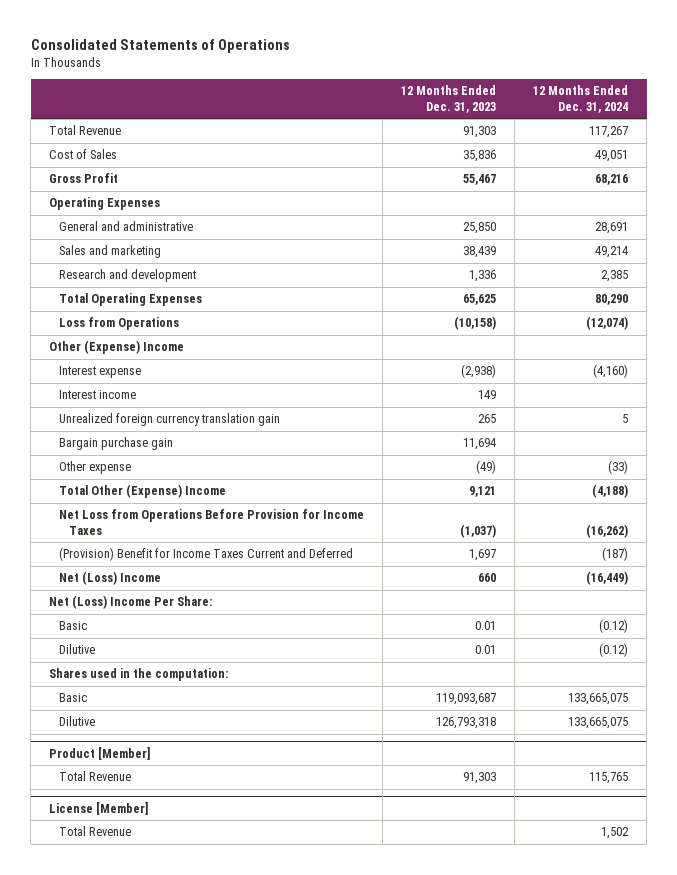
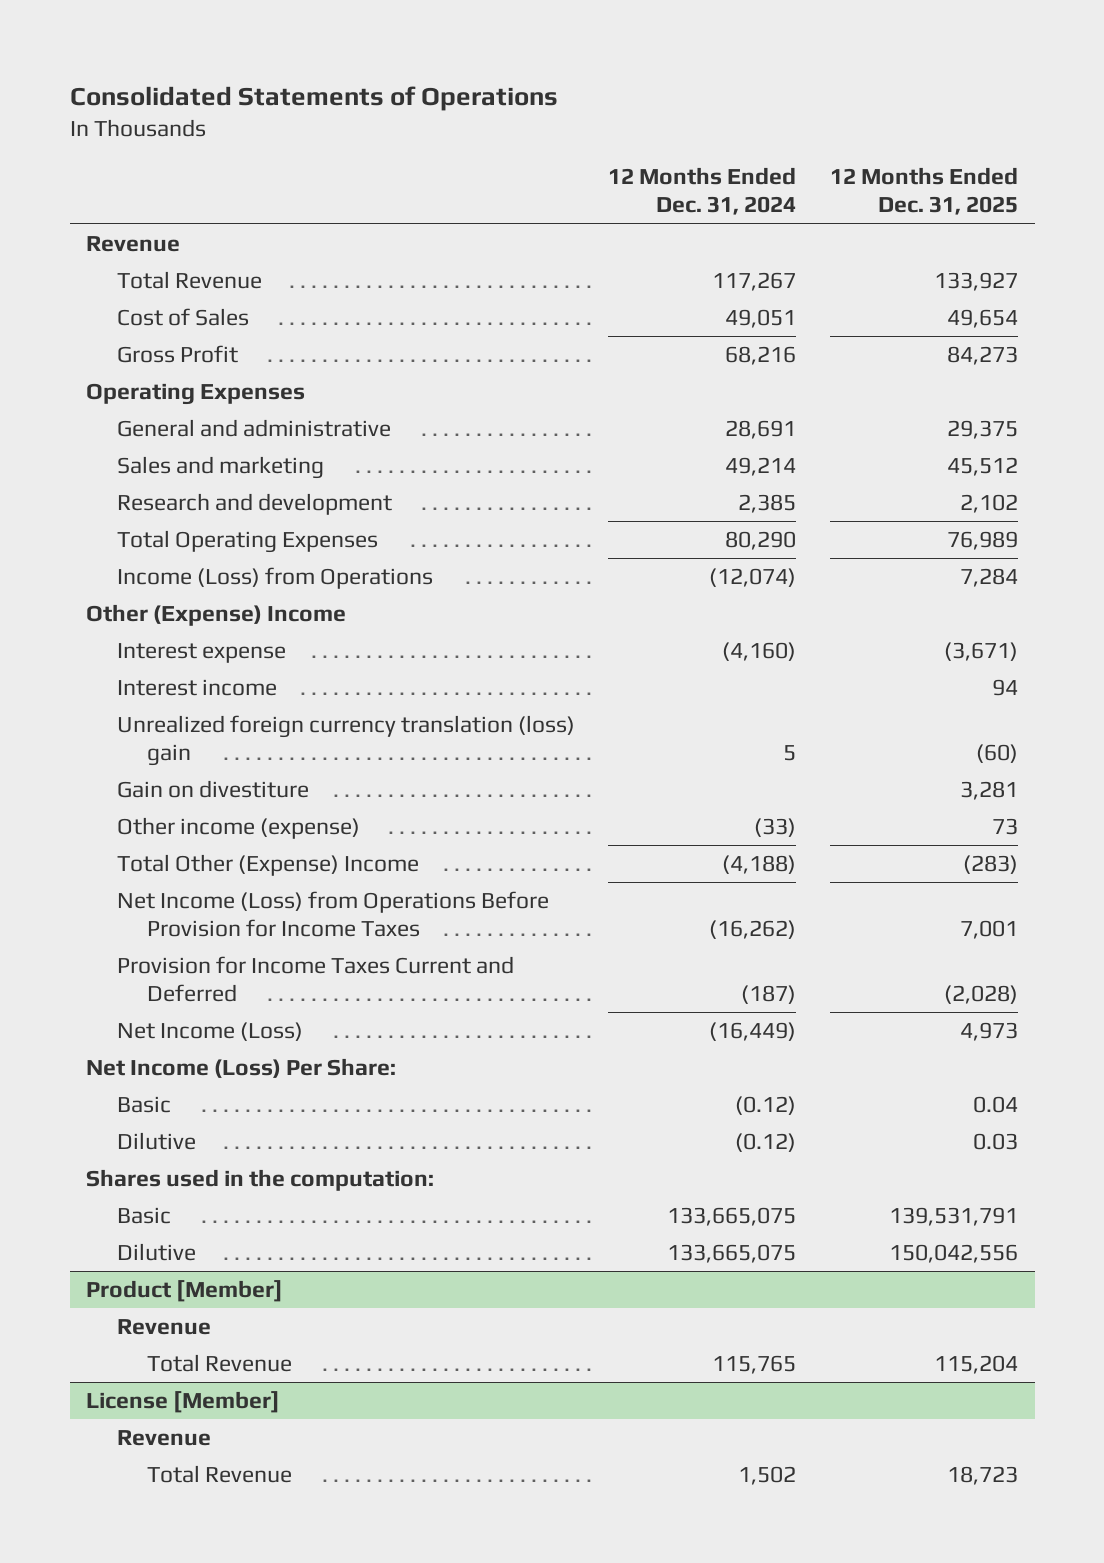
- | 12 Months Ended Dec. 31, 2023 | 12 Months Ended Dec. 31, 2024
+ | 12 Months Ended Dec. 31, 2024 | 12 Months Ended Dec. 31, 2025
+ Revenue
- Loss from Operations | (10,158) | (12,074)
+ Income (Loss) from Operations | (12,074) | 7,284
- Unrealized foreign currency translation gain | 265 | 5
- Bargain purchase gain | 11,694 |
- Other expense | (49) | (33)
+ Unrealized foreign currency translation (loss) gain | 5 | (60)
+ Gain on divestiture | | 3,281
+ Other income (expense) | (33) | 73
- Net Loss from Operations Before Provision for Income Taxes | (1,037) | (16,262)
- (Provision) Benefit for Income Taxes Current and Deferred | 1,697 | (187)
- Net (Loss) Income | 660 | (16,449)
- Net (Loss) Income Per Share:
+ Net Income (Loss) from Operations Before Provision for Income Taxes | (16,262) | 7,001
+ Provision for Income Taxes Current and Deferred | (187) | (2,028)
+ Net Income (Loss) | (16,449) | 4,973
+ Net Income (Loss) Per Share:
@ Product [Member]
+ Revenue
@ License [Member]
+ Revenue

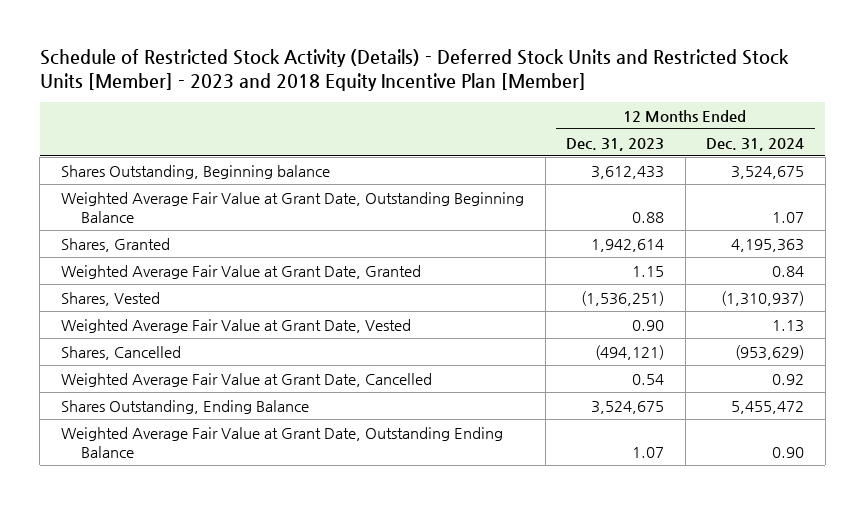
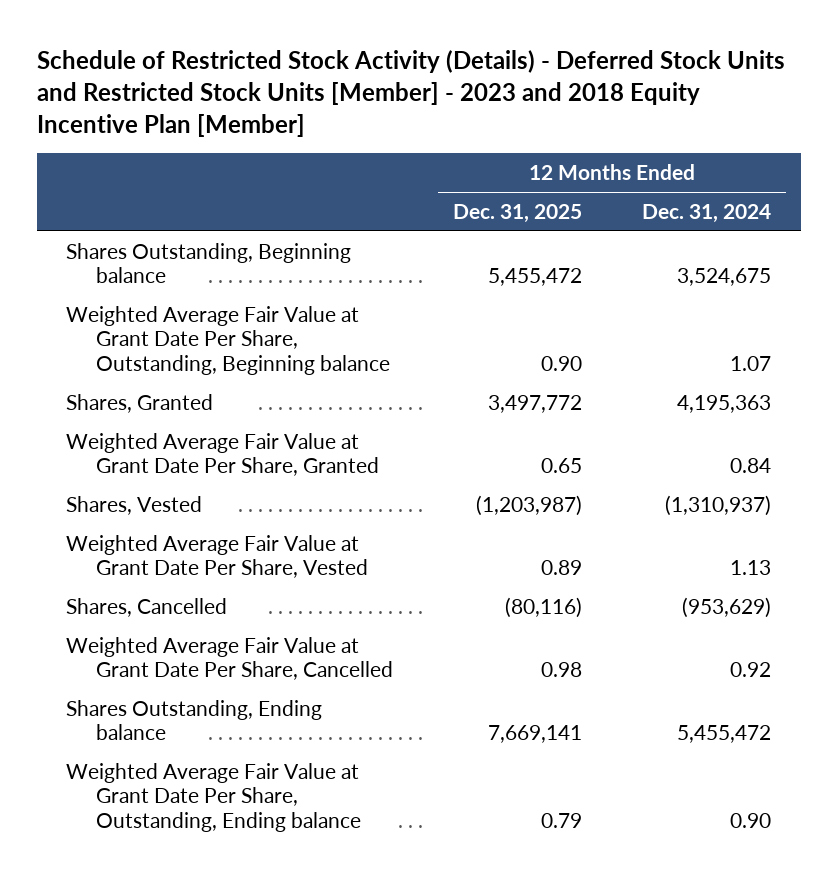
- | 12 Months Ended Dec. 31, 2023 | 12 Months Ended Dec. 31, 2024
+ | 12 Months Ended Dec. 31, 2025 | 12 Months Ended Dec. 31, 2024
- Weighted Average Fair Value at Grant Date, Outstanding Beginning Balance | 0.88 | 1.07
+ Weighted Average Fair Value at Grant Date Per Share, Outstanding, Beginning balance | 0.90 | 1.07
- Weighted Average Fair Value at Grant Date, Granted | 1.15 | 0.84
+ Weighted Average Fair Value at Grant Date Per Share, Granted | 0.65 | 0.84
- Weighted Average Fair Value at Grant Date, Vested | 0.90 | 1.13
+ Weighted Average Fair Value at Grant Date Per Share, Vested | 0.89 | 1.13
- Weighted Average Fair Value at Grant Date, Cancelled | 0.54 | 0.92
- Shares Outstanding, Ending Balance | 3,524,675 | 5,455,472
- Weighted Average Fair Value at Grant Date, Outstanding Ending Balance | 1.07 | 0.90
+ Weighted Average Fair Value at Grant Date Per Share, Cancelled | 0.98 | 0.92
+ Shares Outstanding, Ending balance | 7,669,141 | 5,455,472
+ Weighted Average Fair Value at Grant Date Per Share, Outstanding, Ending balance | 0.79 | 0.90

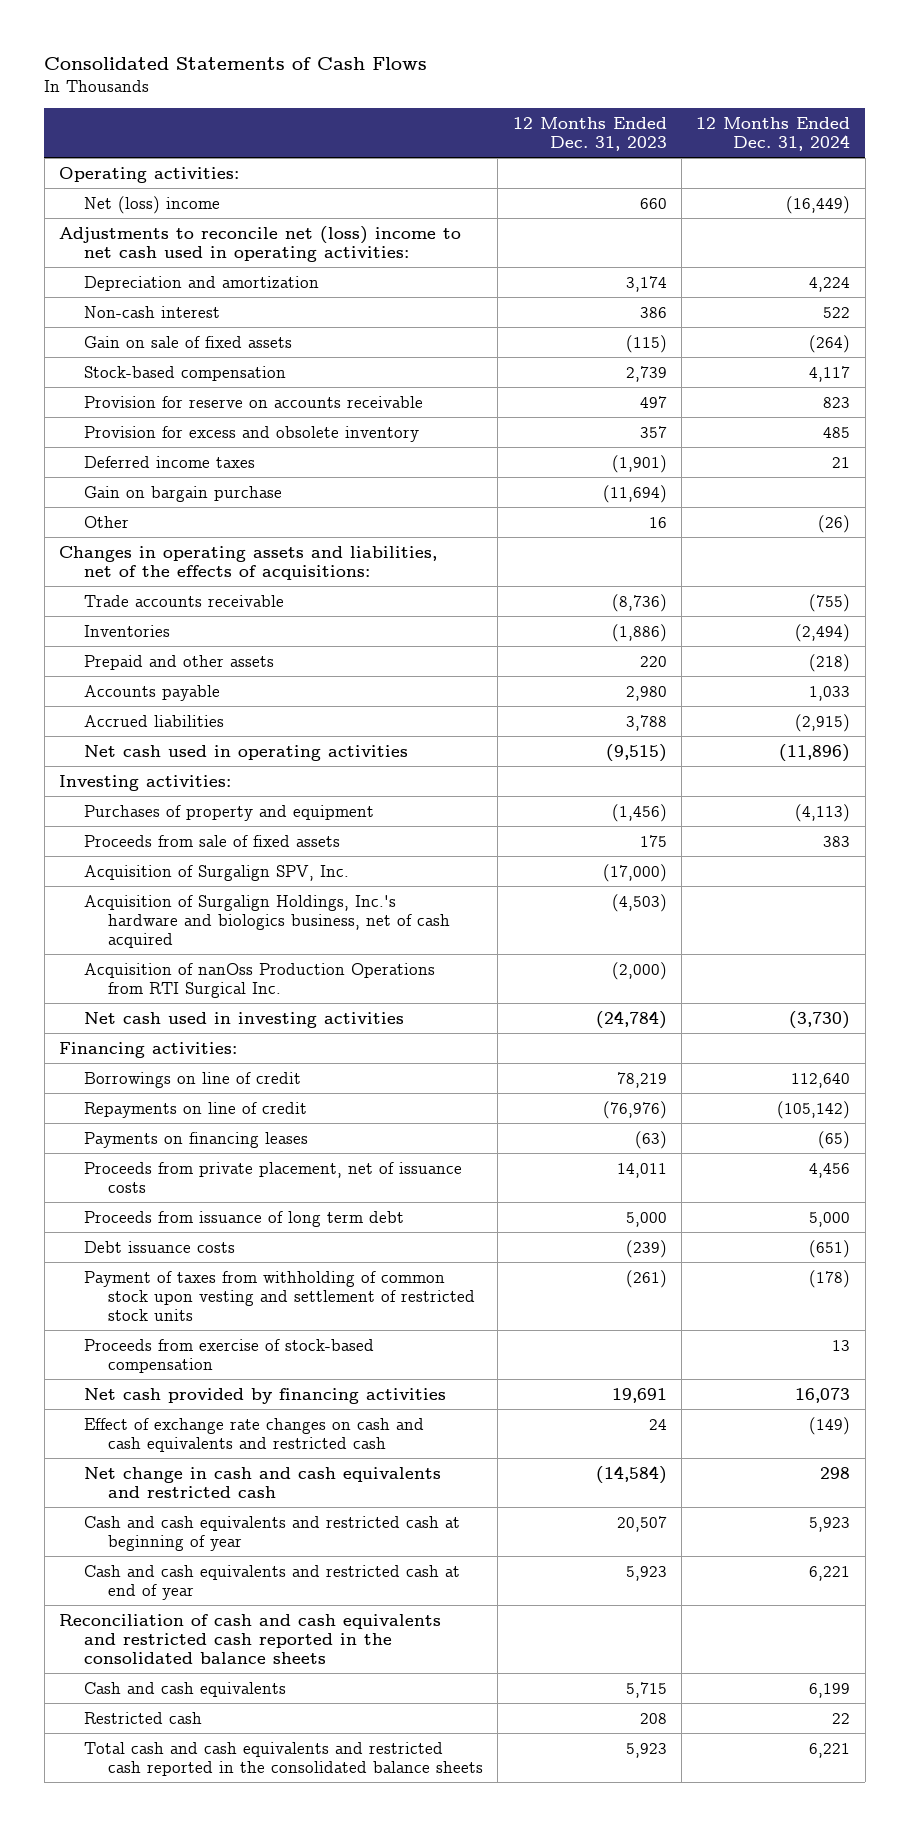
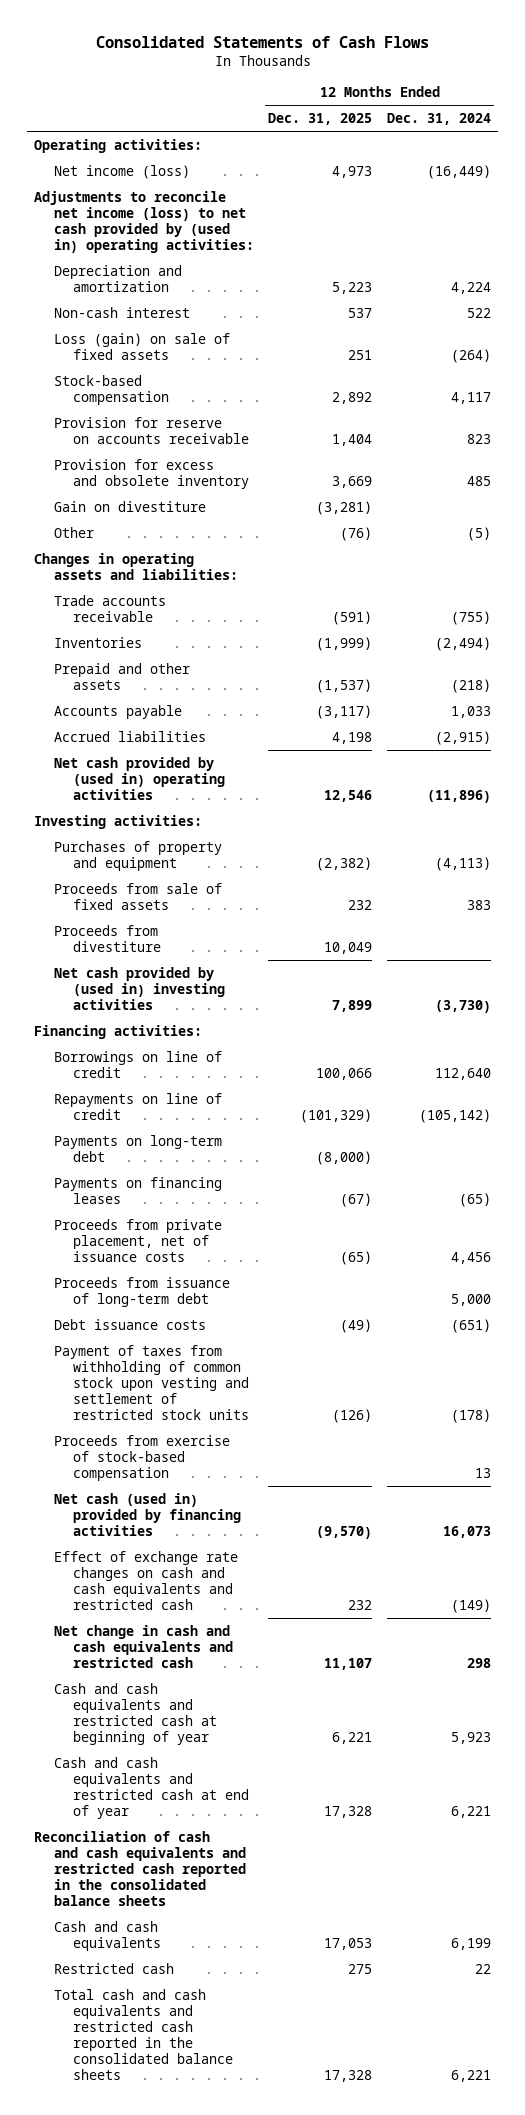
- | 12 Months Ended Dec. 31, 2023 | 12 Months Ended Dec. 31, 2024
+ | 12 Months Ended Dec. 31, 2025 | 12 Months Ended Dec. 31, 2024
- Net (loss) income | 660 | (16,449)
- Adjustments to reconcile net (loss) income to net cash used in operating activities:
+ Net income (loss) | 4,973 | (16,449)
+ Adjustments to reconcile net income (loss) to net cash provided by (used in) operating activities:
- Gain on sale of fixed assets | (115) | (264)
+ Loss (gain) on sale of fixed assets | 251 | (264)
- Deferred income taxes | (1,901) | 21
- Gain on bargain purchase | (11,694) |
- Other | 16 | (26)
- Changes in operating assets and liabilities, net of the effects of acquisitions:
+ Gain on divestiture | (3,281) |
+ Other | (76) | (5)
+ Changes in operating assets and liabilities:
- Net cash used in operating activities | (9,515) | (11,896)
+ Net cash provided by (used in) operating activities | 12,546 | (11,896)
- Acquisition of Surgalign SPV, Inc. | (17,000) |
- Acquisition of Surgalign Holdings, Inc.'s hardware and biologics business, net of cash acquired | (4,503) |
- Acquisition of nanOss Production Operations from RTI Surgical Inc. | (2,000) |
- Net cash used in investing activities | (24,784) | (3,730)
+ Proceeds from divestiture | 10,049 |
+ Net cash provided by (used in) investing activities | 7,899 | (3,730)
+ Payments on long-term debt | (8,000) |
- Proceeds from issuance of long term debt | 5,000 | 5,000
+ Proceeds from issuance of long-term debt | | 5,000
- Net cash provided by financing activities | 19,691 | 16,073
+ Net cash (used in) provided by financing activities | (9,570) | 16,073

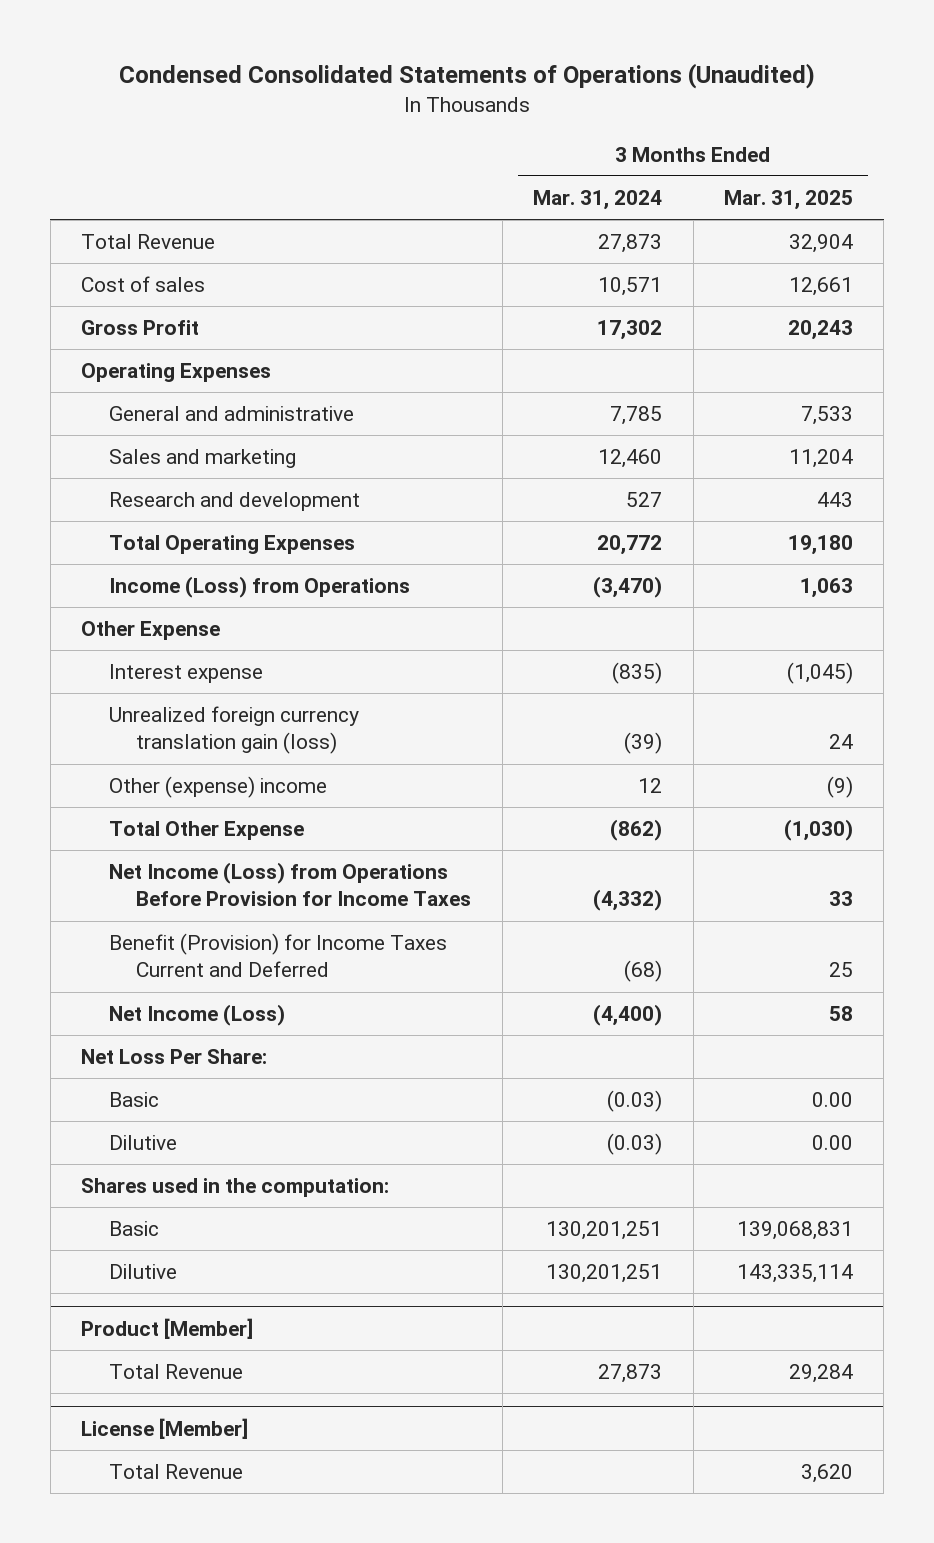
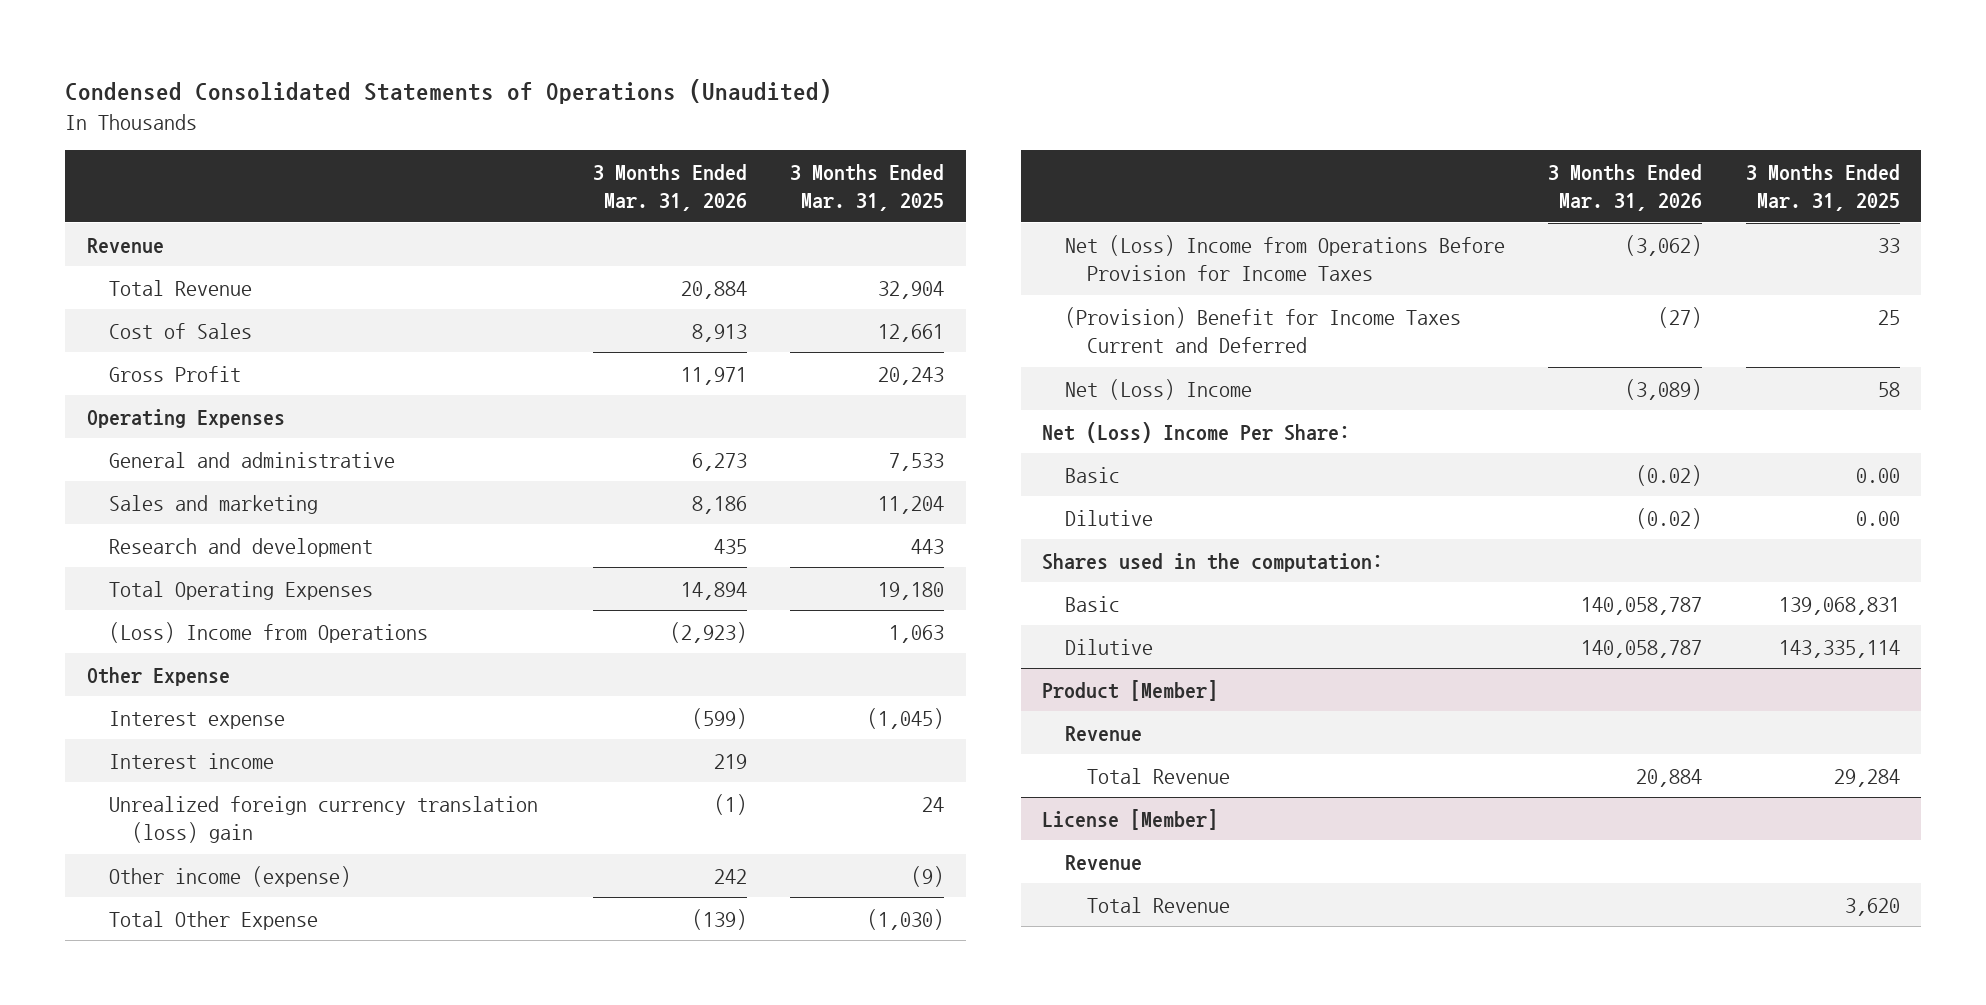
- | 3 Months Ended Mar. 31, 2024 | 3 Months Ended Mar. 31, 2025
+ | 3 Months Ended Mar. 31, 2026 | 3 Months Ended Mar. 31, 2025
+ Revenue
- Cost of sales | 10,571 | 12,661
+ Cost of Sales | 8,913 | 12,661
- Income (Loss) from Operations | (3,470) | 1,063
+ (Loss) Income from Operations | (2,923) | 1,063
- Unrealized foreign currency translation gain (loss) | (39) | 24
- Other (expense) income | 12 | (9)
+ Interest income | 219 |
+ Unrealized foreign currency translation (loss) gain | (1) | 24
+ Other income (expense) | 242 | (9)
- Net Income (Loss) from Operations Before Provision for Income Taxes | (4,332) | 33
- Benefit (Provision) for Income Taxes Current and Deferred | (68) | 25
- Net Income (Loss) | (4,400) | 58
- Net Loss Per Share:
+ Net (Loss) Income from Operations Before Provision for Income Taxes | (3,062) | 33
+ (Provision) Benefit for Income Taxes Current and Deferred | (27) | 25
+ Net (Loss) Income | (3,089) | 58
+ Net (Loss) Income Per Share:
@ Product [Member]
+ Revenue
@ License [Member]
+ Revenue

